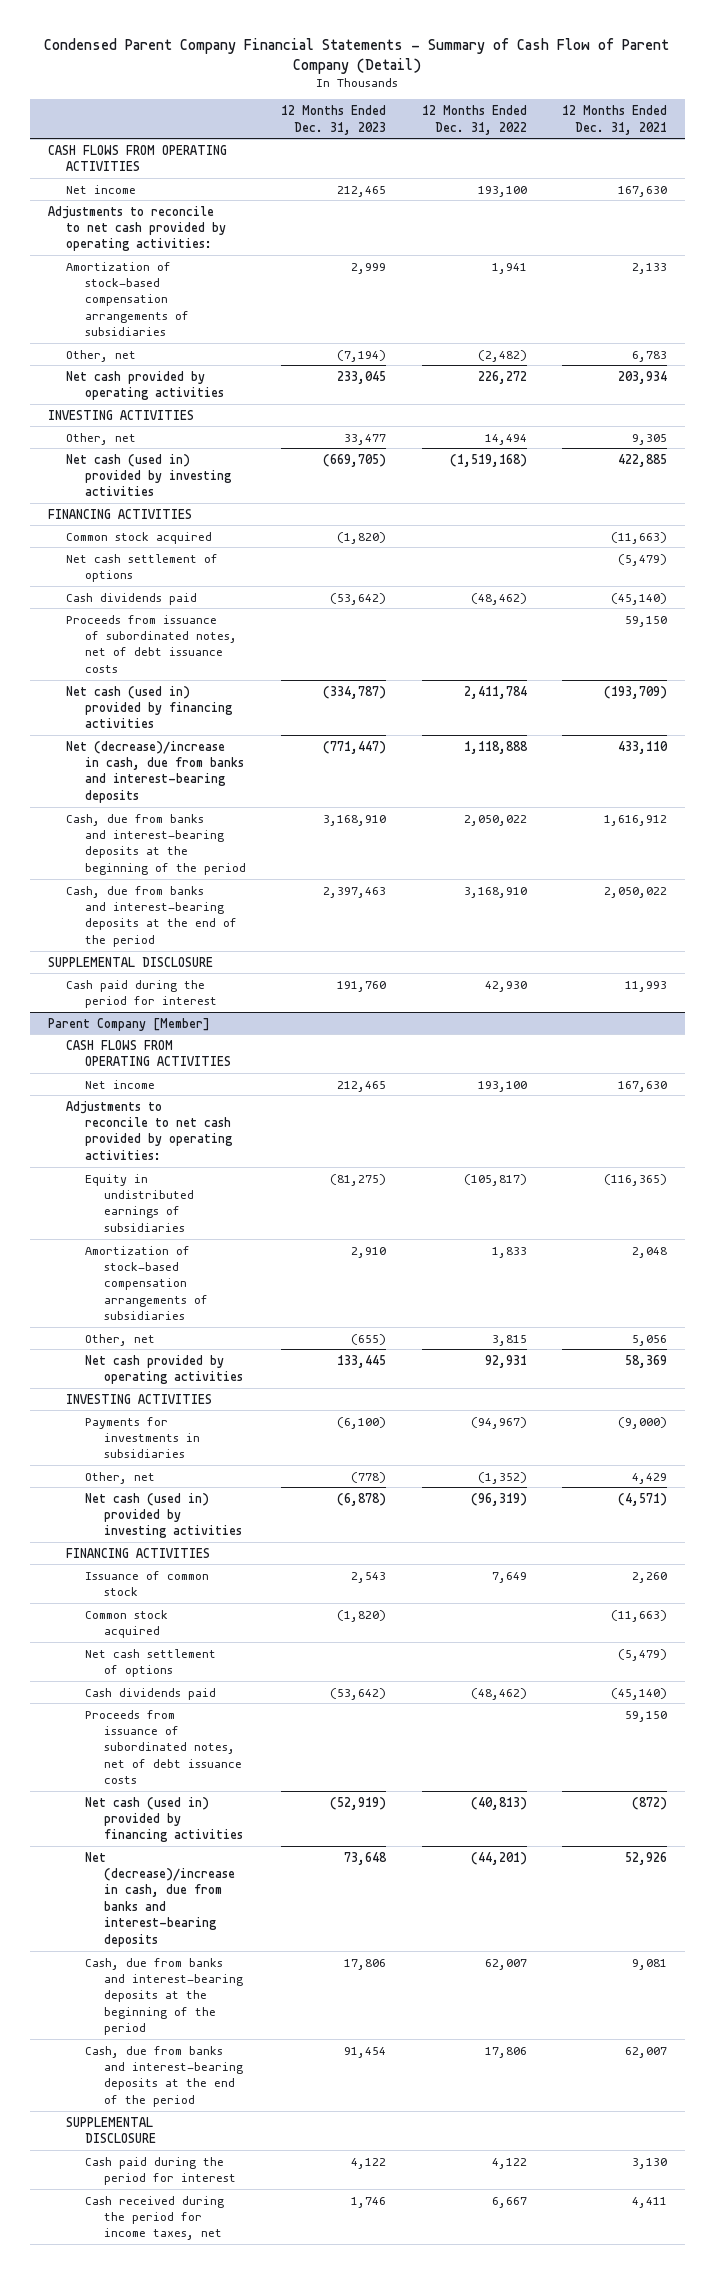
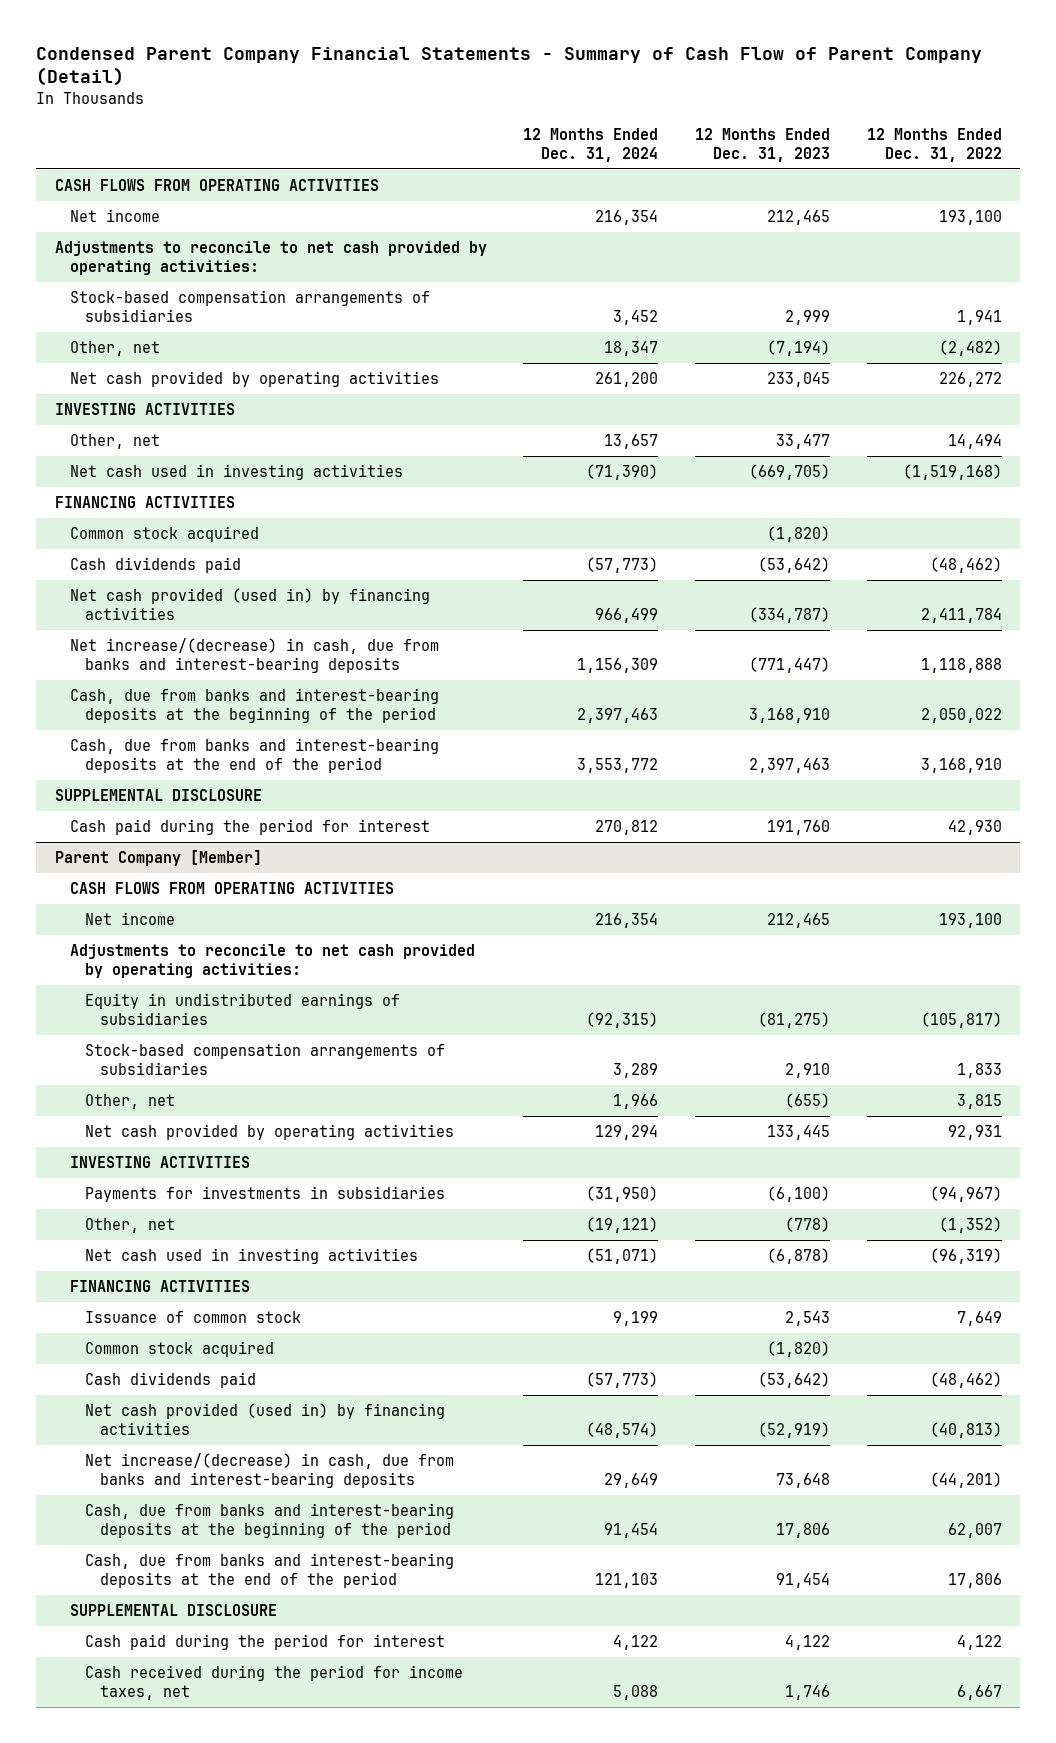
- | 12 Months Ended Dec. 31, 2023 | 12 Months Ended Dec. 31, 2022 | 12 Months Ended Dec. 31, 2021
+ | 12 Months Ended Dec. 31, 2024 | 12 Months Ended Dec. 31, 2023 | 12 Months Ended Dec. 31, 2022
- Amortization of stock-based compensation arrangements of subsidiaries | 2,999 | 1,941 | 2,133
+ Stock-based compensation arrangements of subsidiaries | 3,452 | 2,999 | 1,941
- Net cash (used in) provided by investing activities | (669,705) | (1,519,168) | 422,885
+ Net cash used in investing activities | (71,390) | (669,705) | (1,519,168)
- Net cash settlement of options | | | (5,479)
- Proceeds from issuance of subordinated notes, net of debt issuance costs | | | 59,150
- Net cash (used in) provided by financing activities | (334,787) | 2,411,784 | (193,709)
- Net (decrease)/increase in cash, due from banks and interest-bearing deposits | (771,447) | 1,118,888 | 433,110
+ Net cash provided (used in) by financing activities | 966,499 | (334,787) | 2,411,784
+ Net increase/(decrease) in cash, due from banks and interest-bearing deposits | 1,156,309 | (771,447) | 1,118,888
@ Parent Company [Member]
- Amortization of stock-based compensation arrangements of subsidiaries | 2,910 | 1,833 | 2,048
+ Stock-based compensation arrangements of subsidiaries | 3,289 | 2,910 | 1,833
- Net cash (used in) provided by investing activities | (6,878) | (96,319) | (4,571)
+ Net cash used in investing activities | (51,071) | (6,878) | (96,319)
- Net cash settlement of options | | | (5,479)
- Proceeds from issuance of subordinated notes, net of debt issuance costs | | | 59,150
- Net cash (used in) provided by financing activities | (52,919) | (40,813) | (872)
- Net (decrease)/increase in cash, due from banks and interest-bearing deposits | 73,648 | (44,201) | 52,926
+ Net cash provided (used in) by financing activities | (48,574) | (52,919) | (40,813)
+ Net increase/(decrease) in cash, due from banks and interest-bearing deposits | 29,649 | 73,648 | (44,201)

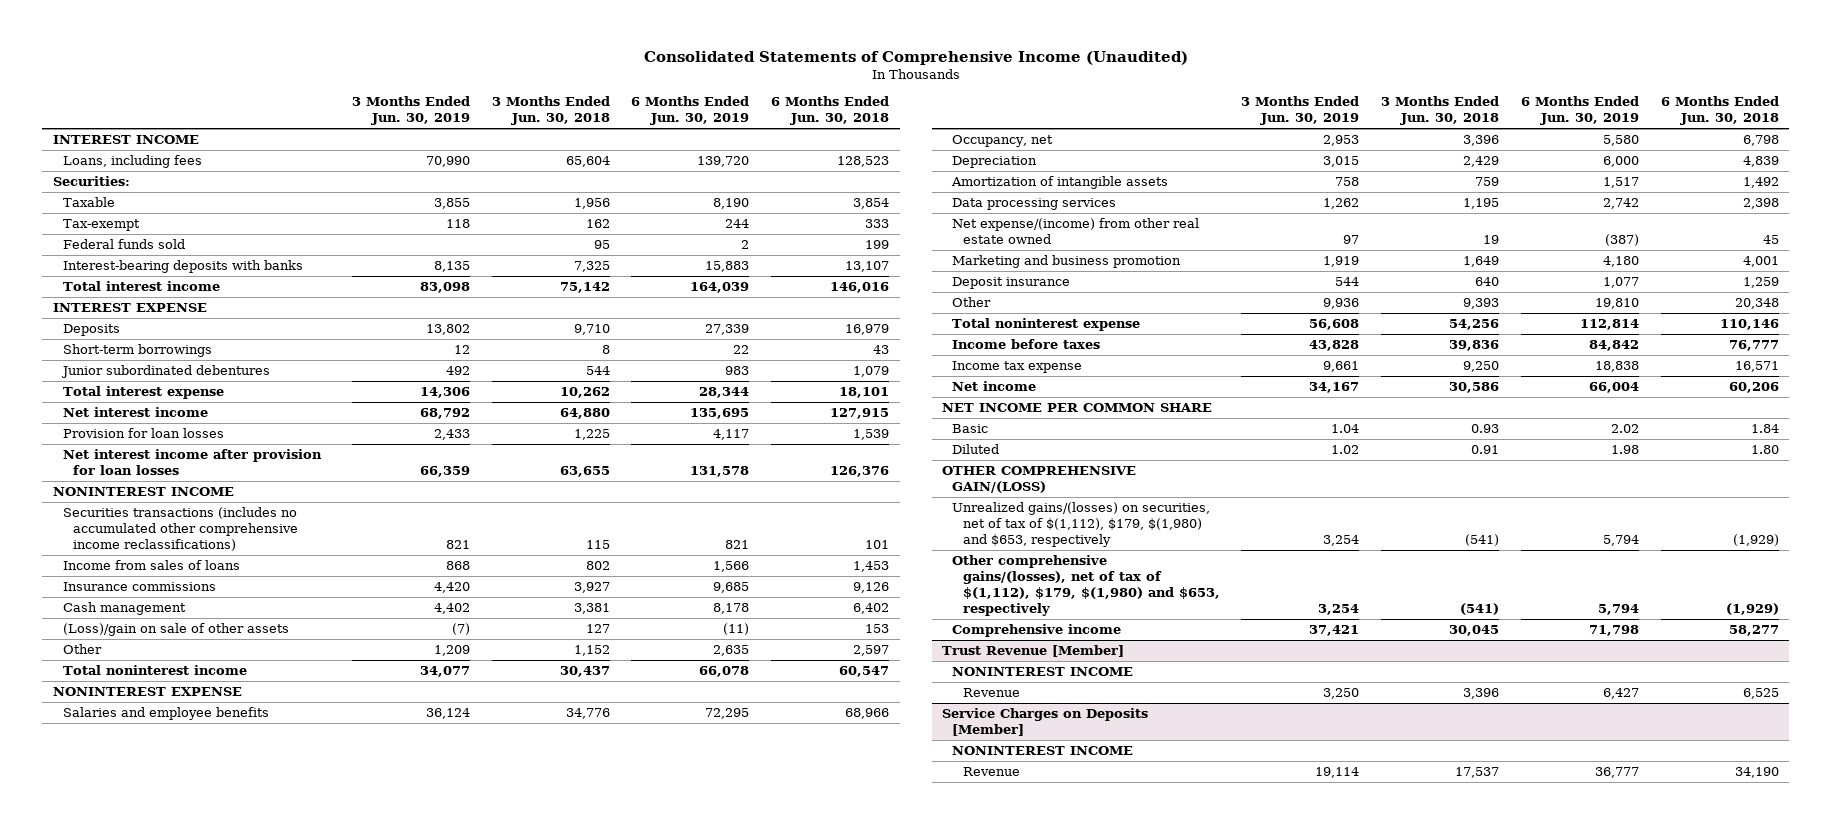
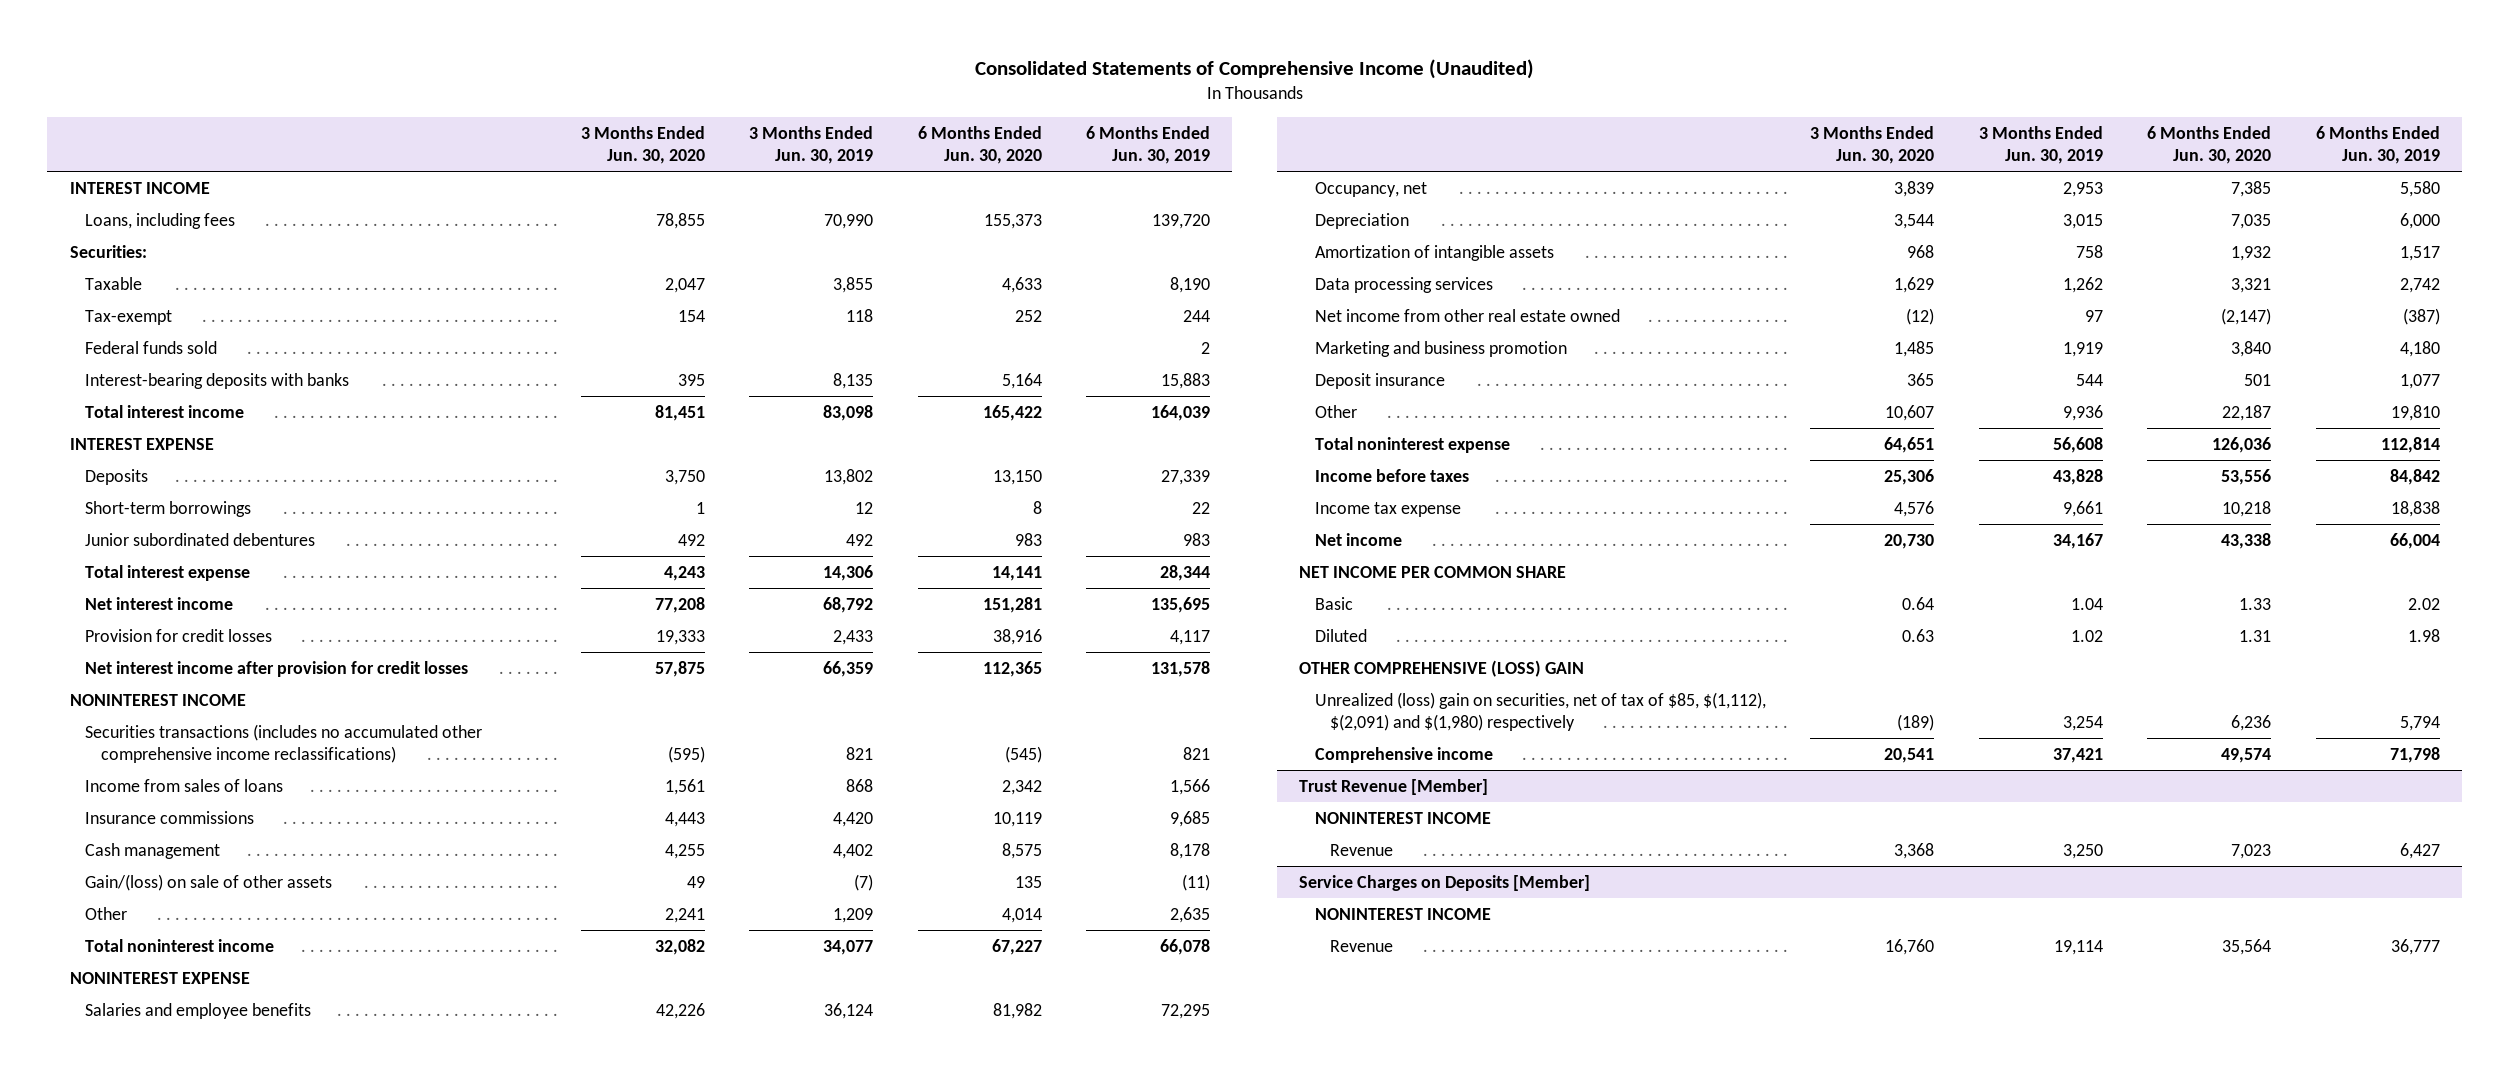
- | 3 Months Ended Jun. 30, 2019 | 3 Months Ended Jun. 30, 2018 | 6 Months Ended Jun. 30, 2019 | 6 Months Ended Jun. 30, 2018
+ | 3 Months Ended Jun. 30, 2020 | 3 Months Ended Jun. 30, 2019 | 6 Months Ended Jun. 30, 2020 | 6 Months Ended Jun. 30, 2019
- Provision for loan losses | 2,433 | 1,225 | 4,117 | 1,539
- Net interest income after provision for loan losses | 66,359 | 63,655 | 131,578 | 126,376
+ Provision for credit losses | 19,333 | 2,433 | 38,916 | 4,117
+ Net interest income after provision for credit losses | 57,875 | 66,359 | 112,365 | 131,578
- (Loss)/gain on sale of other assets | (7) | 127 | (11) | 153
+ Gain/(loss) on sale of other assets | 49 | (7) | 135 | (11)
- Net expense/(income) from other real estate owned | 97 | 19 | (387) | 45
+ Net income from other real estate owned | (12) | 97 | (2,147) | (387)
- OTHER COMPREHENSIVE GAIN/(LOSS)
- Unrealized gains/(losses) on securities, net of tax of $(1,112), $179, $(1,980) and $653, respectively | 3,254 | (541) | 5,794 | (1,929)
- Other comprehensive gains/(losses), net of tax of $(1,112), $179, $(1,980) and $653, respectively | 3,254 | (541) | 5,794 | (1,929)
+ OTHER COMPREHENSIVE (LOSS) GAIN
+ Unrealized (loss) gain on securities, net of tax of $85, $(1,112), $(2,091) and $(1,980) respectively | (189) | 3,254 | 6,236 | 5,794

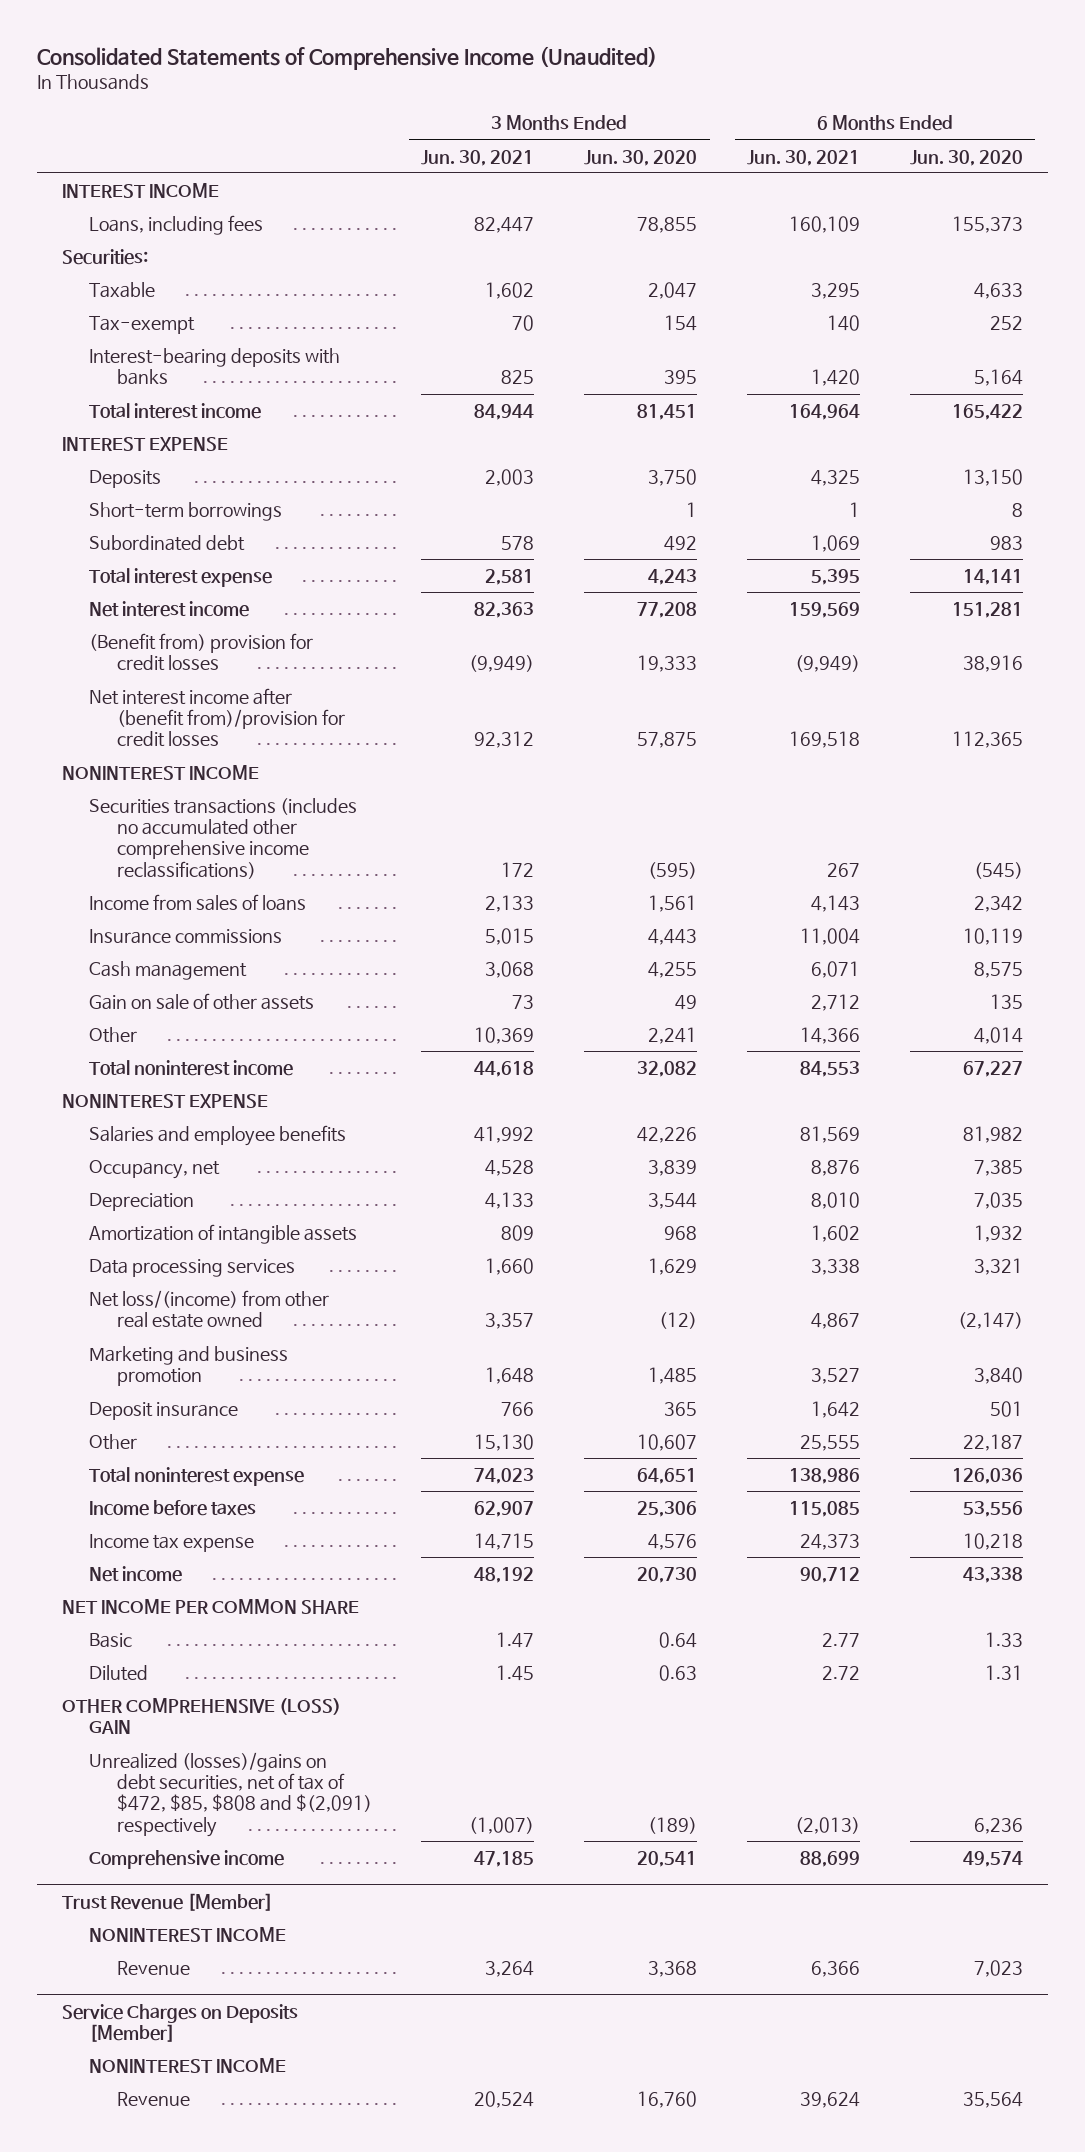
- | 3 Months Ended Jun. 30, 2020 | 3 Months Ended Jun. 30, 2019 | 6 Months Ended Jun. 30, 2020 | 6 Months Ended Jun. 30, 2019
+ | 3 Months Ended Jun. 30, 2021 | 3 Months Ended Jun. 30, 2020 | 6 Months Ended Jun. 30, 2021 | 6 Months Ended Jun. 30, 2020
- Federal funds sold | | | | 2
- Junior subordinated debentures | 492 | 492 | 983 | 983
+ Subordinated debt | 578 | 492 | 1,069 | 983
- Provision for credit losses | 19,333 | 2,433 | 38,916 | 4,117
- Net interest income after provision for credit losses | 57,875 | 66,359 | 112,365 | 131,578
+ (Benefit from) provision for credit losses | (9,949) | 19,333 | (9,949) | 38,916
+ Net interest income after (benefit from)/provision for credit losses | 92,312 | 57,875 | 169,518 | 112,365
- Gain/(loss) on sale of other assets | 49 | (7) | 135 | (11)
+ Gain on sale of other assets | 73 | 49 | 2,712 | 135
- Net income from other real estate owned | (12) | 97 | (2,147) | (387)
+ Net loss/(income) from other real estate owned | 3,357 | (12) | 4,867 | (2,147)
- Unrealized (loss) gain on securities, net of tax of $85, $(1,112), $(2,091) and $(1,980) respectively | (189) | 3,254 | 6,236 | 5,794
+ Unrealized (losses)/gains on debt securities, net of tax of $472, $85, $808 and $(2,091) respectively | (1,007) | (189) | (2,013) | 6,236

